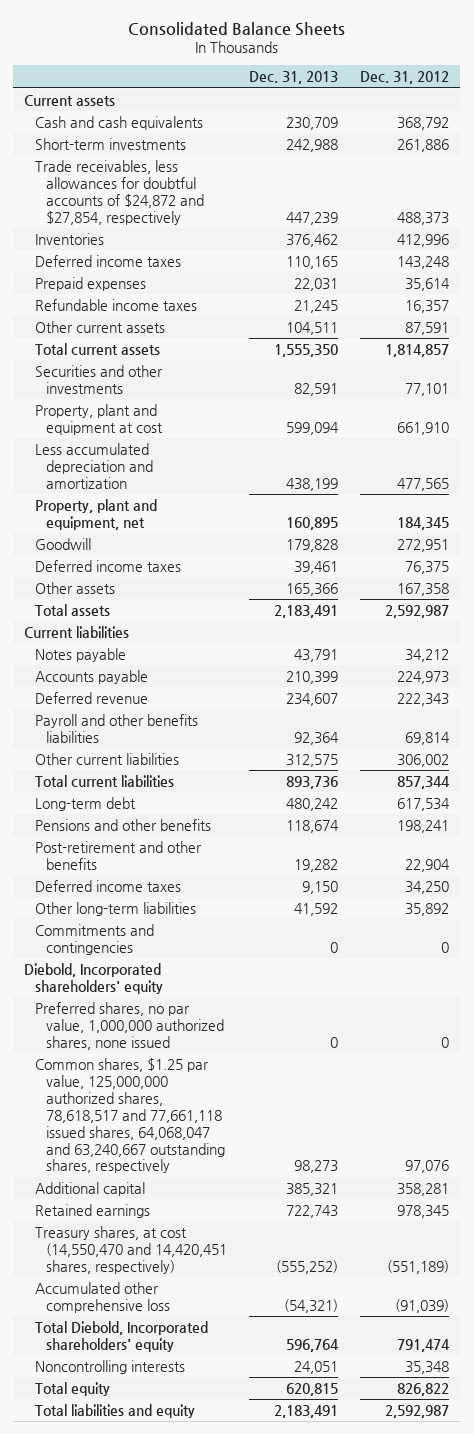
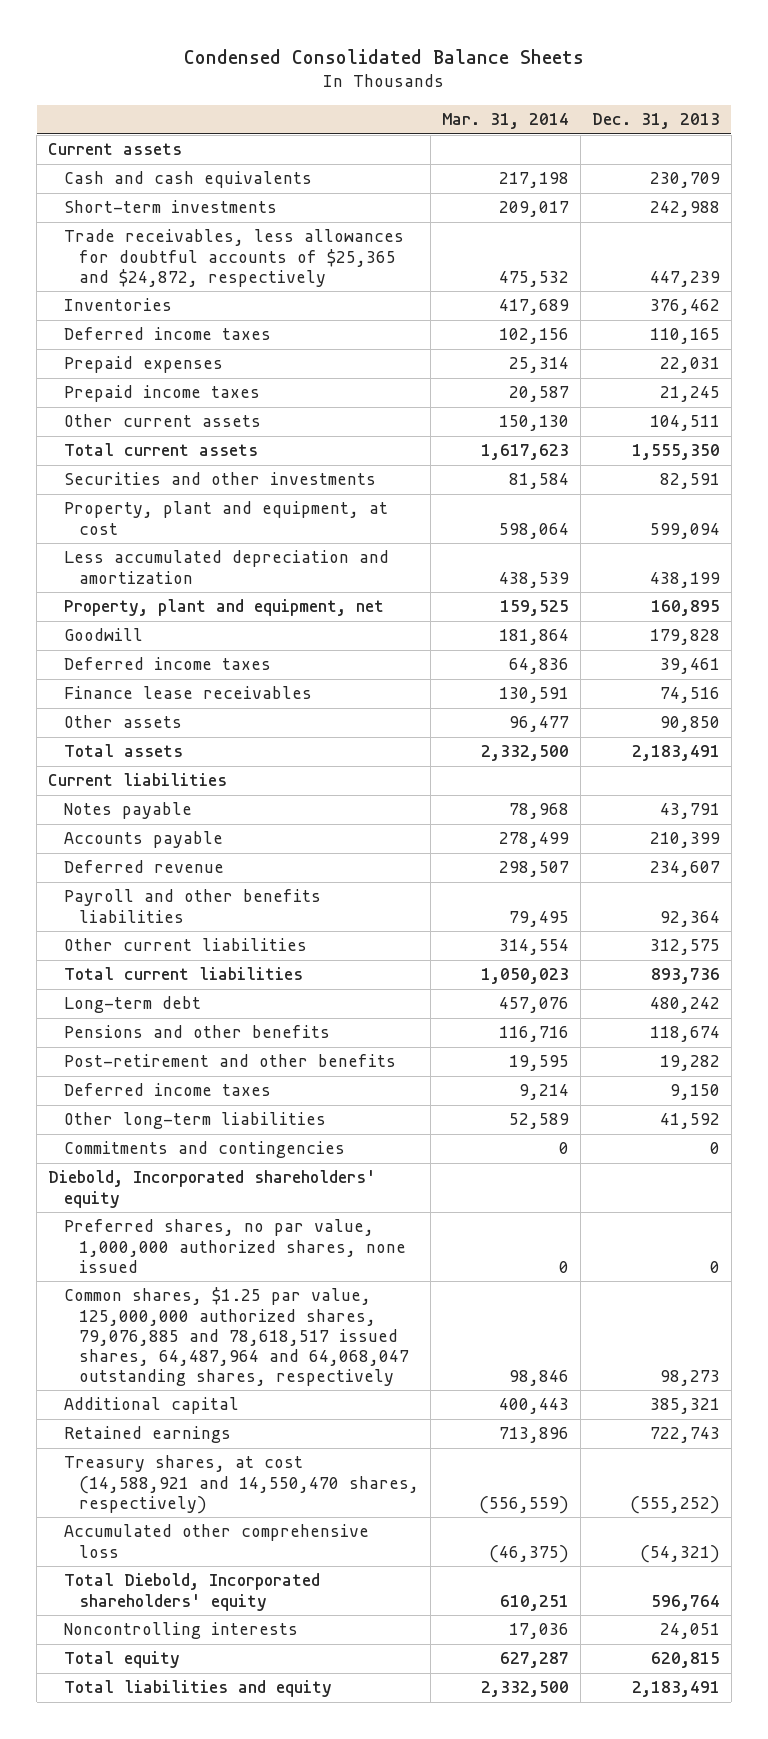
- Consolidated Balance Sheets
+ Condensed Consolidated Balance Sheets
- | Dec. 31, 2013 | Dec. 31, 2012
+ | Mar. 31, 2014 | Dec. 31, 2013
- Trade receivables, less allowances for doubtful accounts of $24,872 and $27,854, respectively | 447,239 | 488,373
+ Trade receivables, less allowances for doubtful accounts of $25,365 and $24,872, respectively | 475,532 | 447,239
- Refundable income taxes | 21,245 | 16,357
+ Prepaid income taxes | 20,587 | 21,245
- Property, plant and equipment at cost | 599,094 | 661,910
+ Property, plant and equipment, at cost | 598,064 | 599,094
- Other assets | 165,366 | 167,358
+ Finance lease receivables | 130,591 | 74,516
+ Other assets | 96,477 | 90,850
- Common shares, $1.25 par value, 125,000,000 authorized shares, 78,618,517 and 77,661,118 issued shares, 64,068,047 and 63,240,667 outstanding shares, respectively | 98,273 | 97,076
+ Common shares, $1.25 par value, 125,000,000 authorized shares, 79,076,885 and 78,618,517 issued shares, 64,487,964 and 64,068,047 outstanding shares, respectively | 98,846 | 98,273
- Treasury shares, at cost (14,550,470 and 14,420,451 shares, respectively) | (555,252) | (551,189)
+ Treasury shares, at cost (14,588,921 and 14,550,470 shares, respectively) | (556,559) | (555,252)

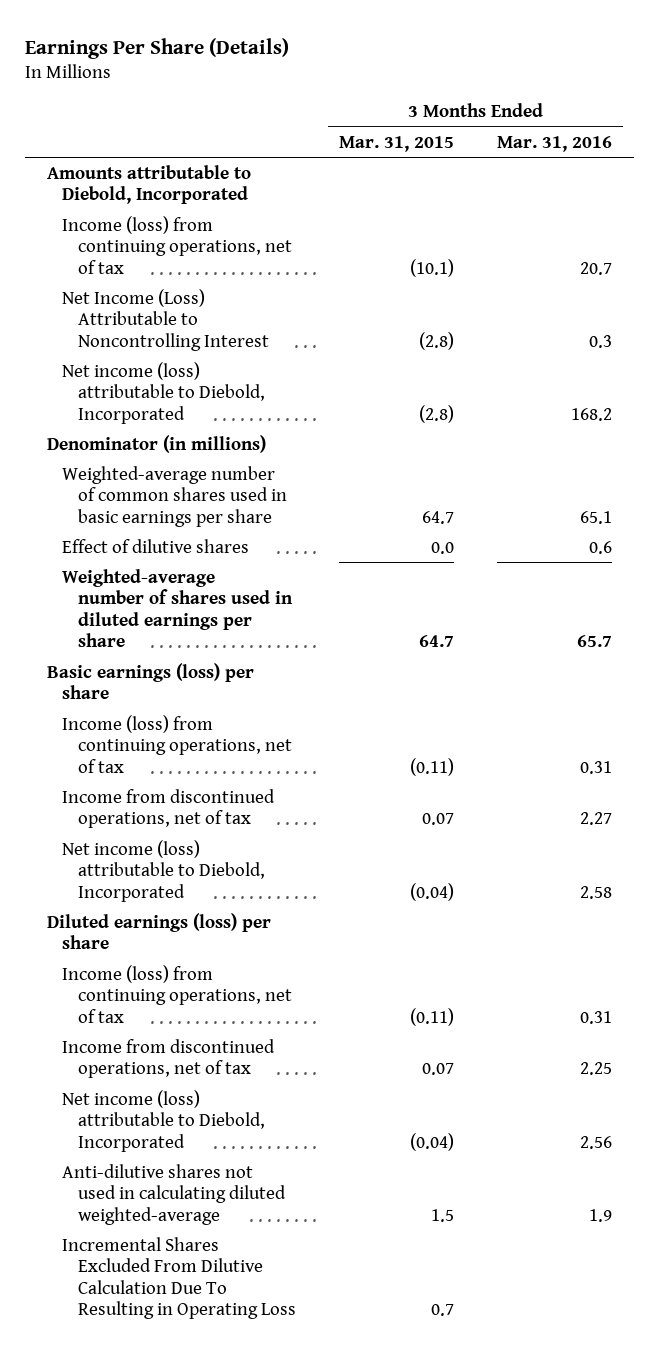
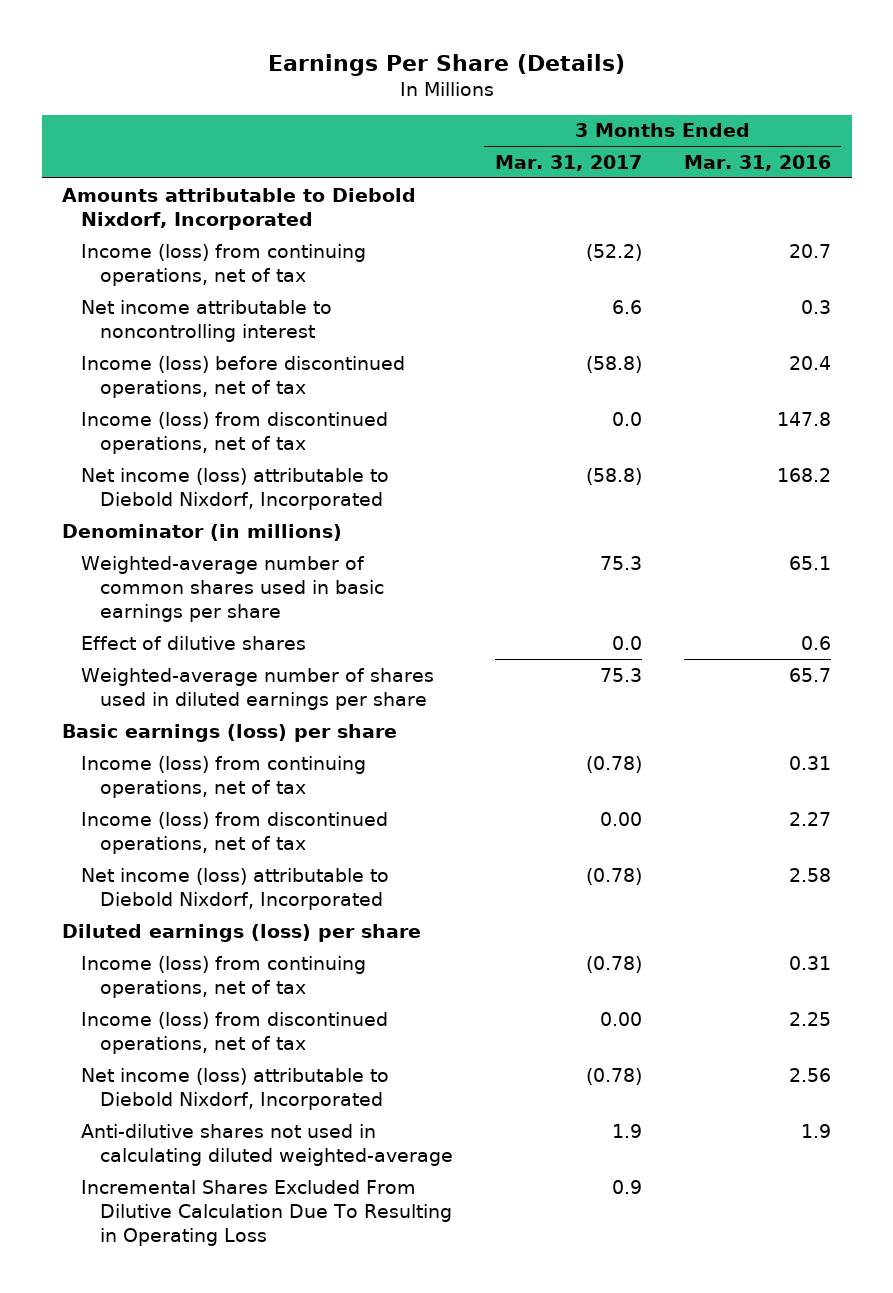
- | 3 Months Ended Mar. 31, 2015 | 3 Months Ended Mar. 31, 2016
+ | 3 Months Ended Mar. 31, 2017 | 3 Months Ended Mar. 31, 2016
- Amounts attributable to Diebold, Incorporated
+ Amounts attributable to Diebold Nixdorf, Incorporated
- Net Income (Loss) Attributable to Noncontrolling Interest | (2.8) | 0.3
- Net income (loss) attributable to Diebold, Incorporated | (2.8) | 168.2
+ Net income attributable to noncontrolling interest | 6.6 | 0.3
+ Income (loss) before discontinued operations, net of tax | (58.8) | 20.4
+ Income (loss) from discontinued operations, net of tax | 0.0 | 147.8
+ Net income (loss) attributable to Diebold Nixdorf, Incorporated | (58.8) | 168.2
- Income from discontinued operations, net of tax | 0.07 | 2.27
- Net income (loss) attributable to Diebold, Incorporated | (0.04) | 2.58
+ Income (loss) from discontinued operations, net of tax | 0.00 | 2.27
+ Net income (loss) attributable to Diebold Nixdorf, Incorporated | (0.78) | 2.58
- Income from discontinued operations, net of tax | 0.07 | 2.25
- Net income (loss) attributable to Diebold, Incorporated | (0.04) | 2.56
+ Income (loss) from discontinued operations, net of tax | 0.00 | 2.25
+ Net income (loss) attributable to Diebold Nixdorf, Incorporated | (0.78) | 2.56

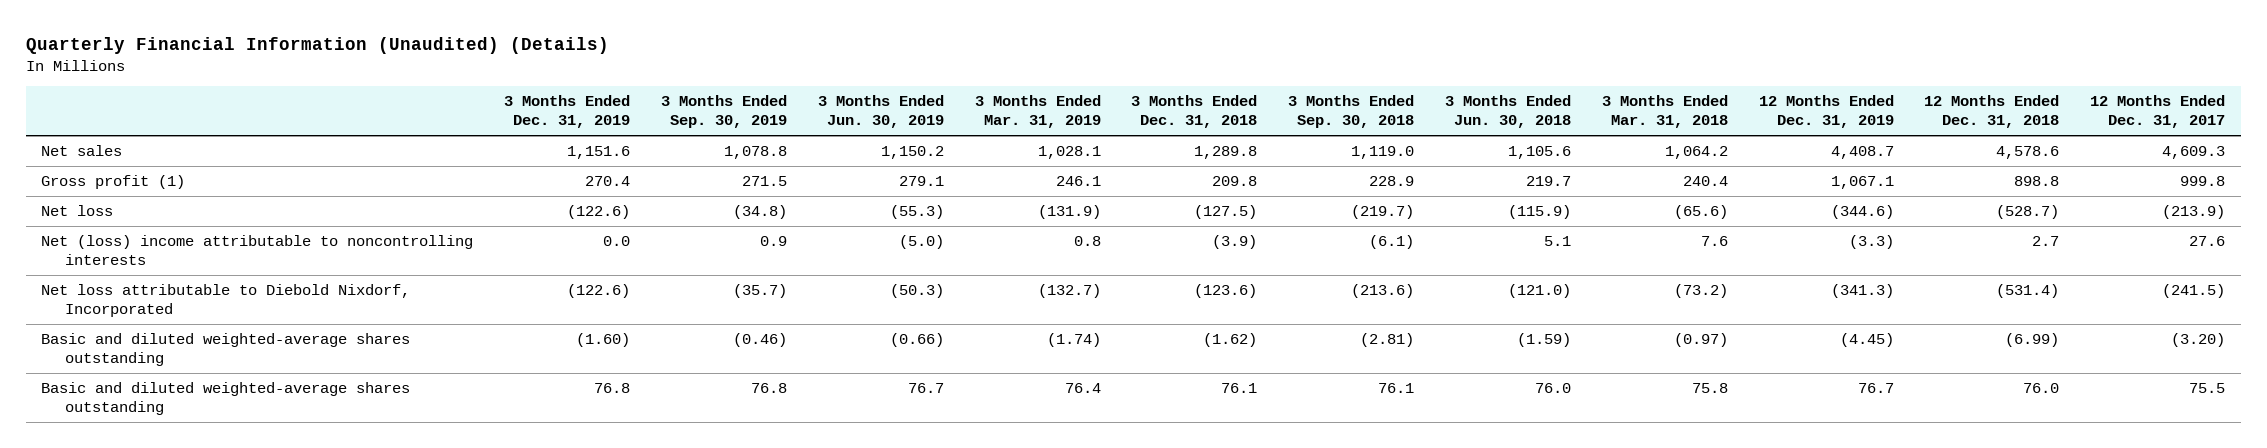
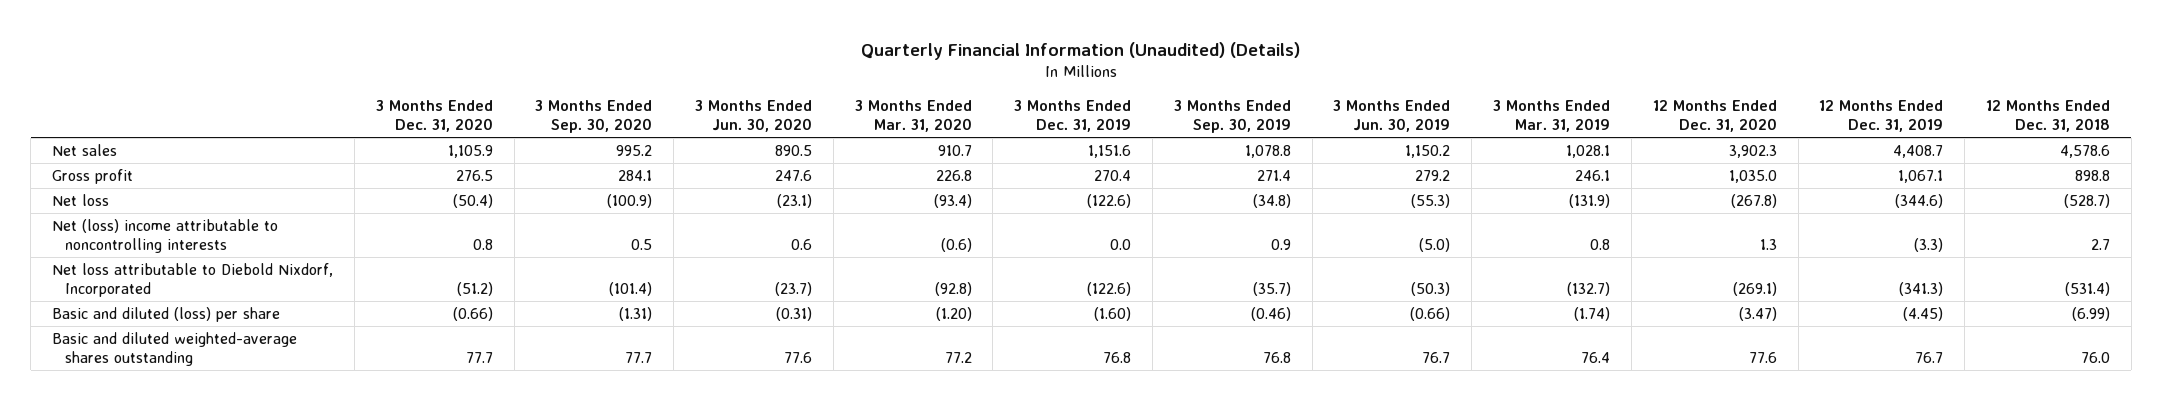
- | 3 Months Ended Dec. 31, 2019 | 3 Months Ended Sep. 30, 2019 | 3 Months Ended Jun. 30, 2019 | 3 Months Ended Mar. 31, 2019 | 3 Months Ended Dec. 31, 2018 | 3 Months Ended Sep. 30, 2018 | 3 Months Ended Jun. 30, 2018 | 3 Months Ended Mar. 31, 2018 | 12 Months Ended Dec. 31, 2019 | 12 Months Ended Dec. 31, 2018 | 12 Months Ended Dec. 31, 2017
+ | 3 Months Ended Dec. 31, 2020 | 3 Months Ended Sep. 30, 2020 | 3 Months Ended Jun. 30, 2020 | 3 Months Ended Mar. 31, 2020 | 3 Months Ended Dec. 31, 2019 | 3 Months Ended Sep. 30, 2019 | 3 Months Ended Jun. 30, 2019 | 3 Months Ended Mar. 31, 2019 | 12 Months Ended Dec. 31, 2020 | 12 Months Ended Dec. 31, 2019 | 12 Months Ended Dec. 31, 2018
- Gross profit (1) | 270.4 | 271.5 | 279.1 | 246.1 | 209.8 | 228.9 | 219.7 | 240.4 | 1,067.1 | 898.8 | 999.8
+ Gross profit | 276.5 | 284.1 | 247.6 | 226.8 | 270.4 | 271.4 | 279.2 | 246.1 | 1,035.0 | 1,067.1 | 898.8
- Basic and diluted weighted-average shares outstanding | (1.60) | (0.46) | (0.66) | (1.74) | (1.62) | (2.81) | (1.59) | (0.97) | (4.45) | (6.99) | (3.20)
+ Basic and diluted (loss) per share | (0.66) | (1.31) | (0.31) | (1.20) | (1.60) | (0.46) | (0.66) | (1.74) | (3.47) | (4.45) | (6.99)

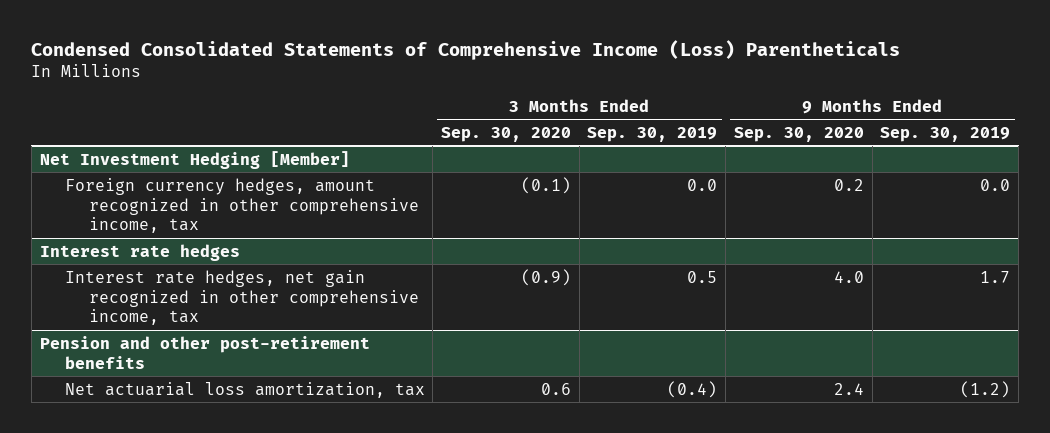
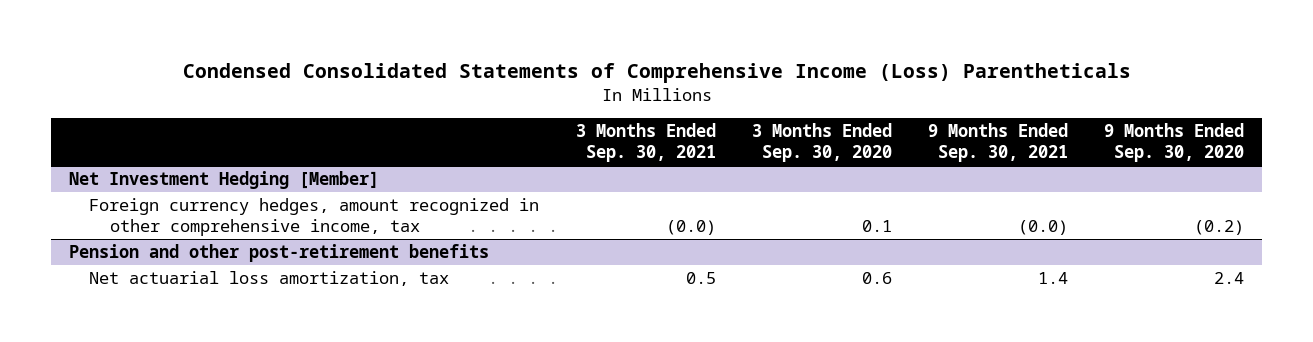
- | 3 Months Ended Sep. 30, 2020 | 3 Months Ended Sep. 30, 2019 | 9 Months Ended Sep. 30, 2020 | 9 Months Ended Sep. 30, 2019
+ | 3 Months Ended Sep. 30, 2021 | 3 Months Ended Sep. 30, 2020 | 9 Months Ended Sep. 30, 2021 | 9 Months Ended Sep. 30, 2020
@ Net Investment Hedging [Member]
- Foreign currency hedges, amount recognized in other comprehensive income, tax | (0.1) | 0.0 | 0.2 | 0.0
- Interest rate hedges
- Interest rate hedges, net gain recognized in other comprehensive income, tax | (0.9) | 0.5 | 4.0 | 1.7
@ Net Investment Hedging [Member]
+ Foreign currency hedges, amount recognized in other comprehensive income, tax | (0.0) | 0.1 | (0.0) | (0.2)

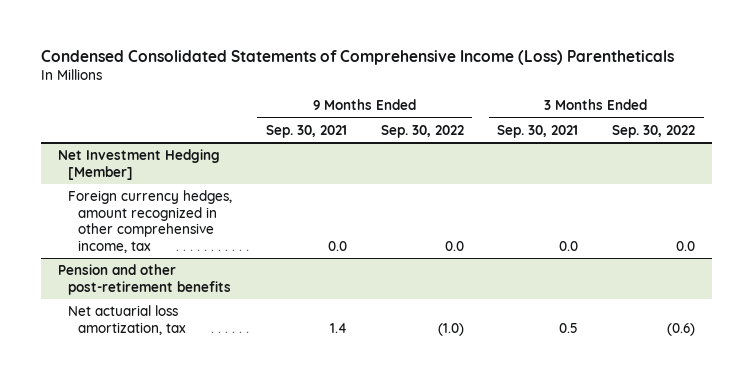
- | 3 Months Ended Sep. 30, 2021 | 3 Months Ended Sep. 30, 2020 | 9 Months Ended Sep. 30, 2021 | 9 Months Ended Sep. 30, 2020
+ | 9 Months Ended Sep. 30, 2021 | 9 Months Ended Sep. 30, 2022 | 3 Months Ended Sep. 30, 2021 | 3 Months Ended Sep. 30, 2022
@ Net Investment Hedging [Member]
- Foreign currency hedges, amount recognized in other comprehensive income, tax | (0.0) | 0.1 | (0.0) | (0.2)
+ Foreign currency hedges, amount recognized in other comprehensive income, tax | 0.0 | 0.0 | 0.0 | 0.0

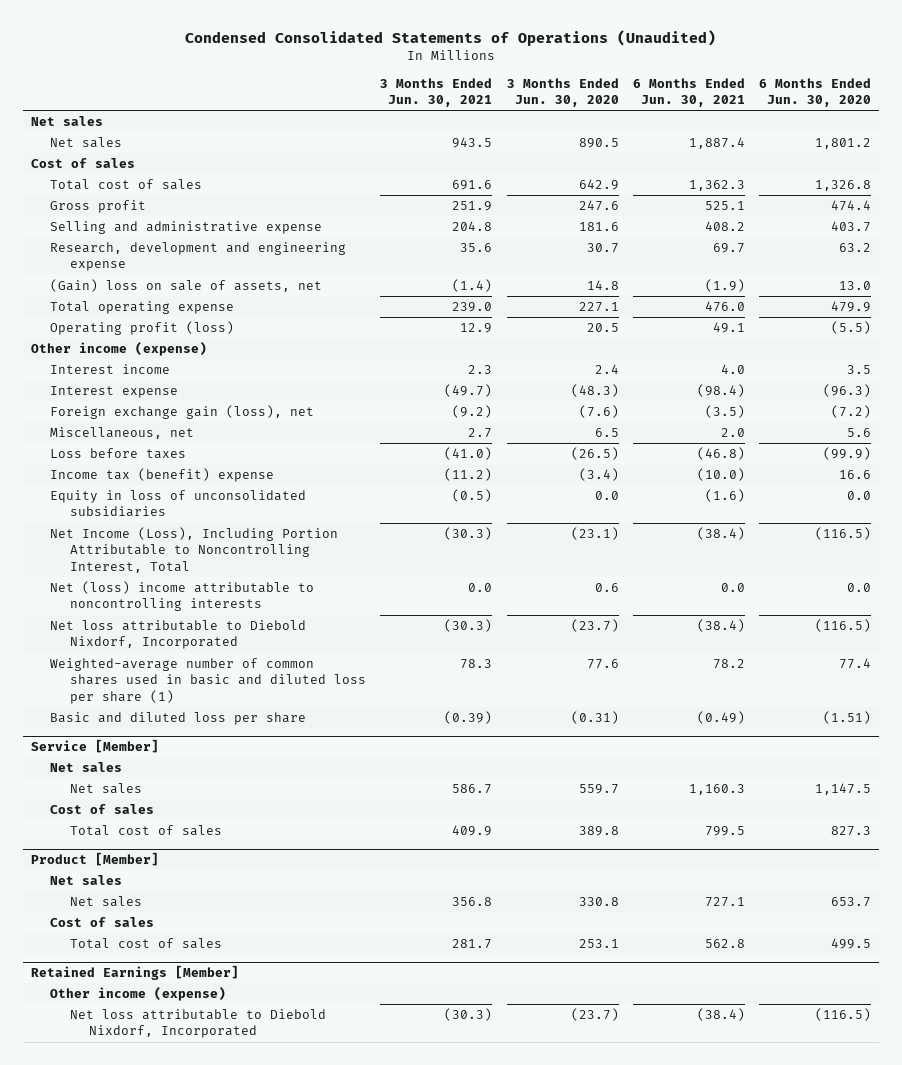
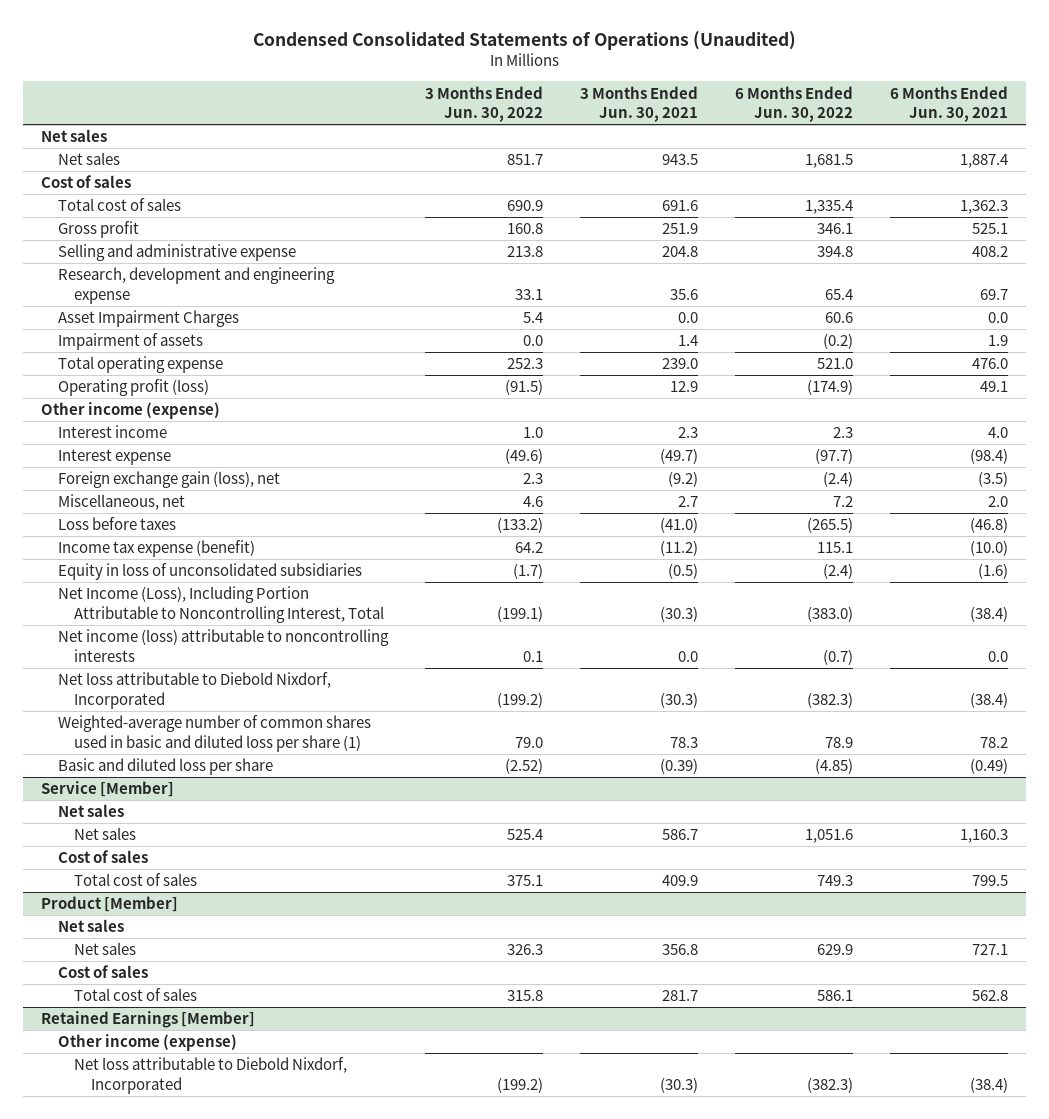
- | 3 Months Ended Jun. 30, 2021 | 3 Months Ended Jun. 30, 2020 | 6 Months Ended Jun. 30, 2021 | 6 Months Ended Jun. 30, 2020
+ | 3 Months Ended Jun. 30, 2022 | 3 Months Ended Jun. 30, 2021 | 6 Months Ended Jun. 30, 2022 | 6 Months Ended Jun. 30, 2021
- (Gain) loss on sale of assets, net | (1.4) | 14.8 | (1.9) | 13.0
+ Asset Impairment Charges | 5.4 | 0.0 | 60.6 | 0.0
+ Impairment of assets | 0.0 | 1.4 | (0.2) | 1.9
- Income tax (benefit) expense | (11.2) | (3.4) | (10.0) | 16.6
+ Income tax expense (benefit) | 64.2 | (11.2) | 115.1 | (10.0)
- Net (loss) income attributable to noncontrolling interests | 0.0 | 0.6 | 0.0 | 0.0
+ Net income (loss) attributable to noncontrolling interests | 0.1 | 0.0 | (0.7) | 0.0

